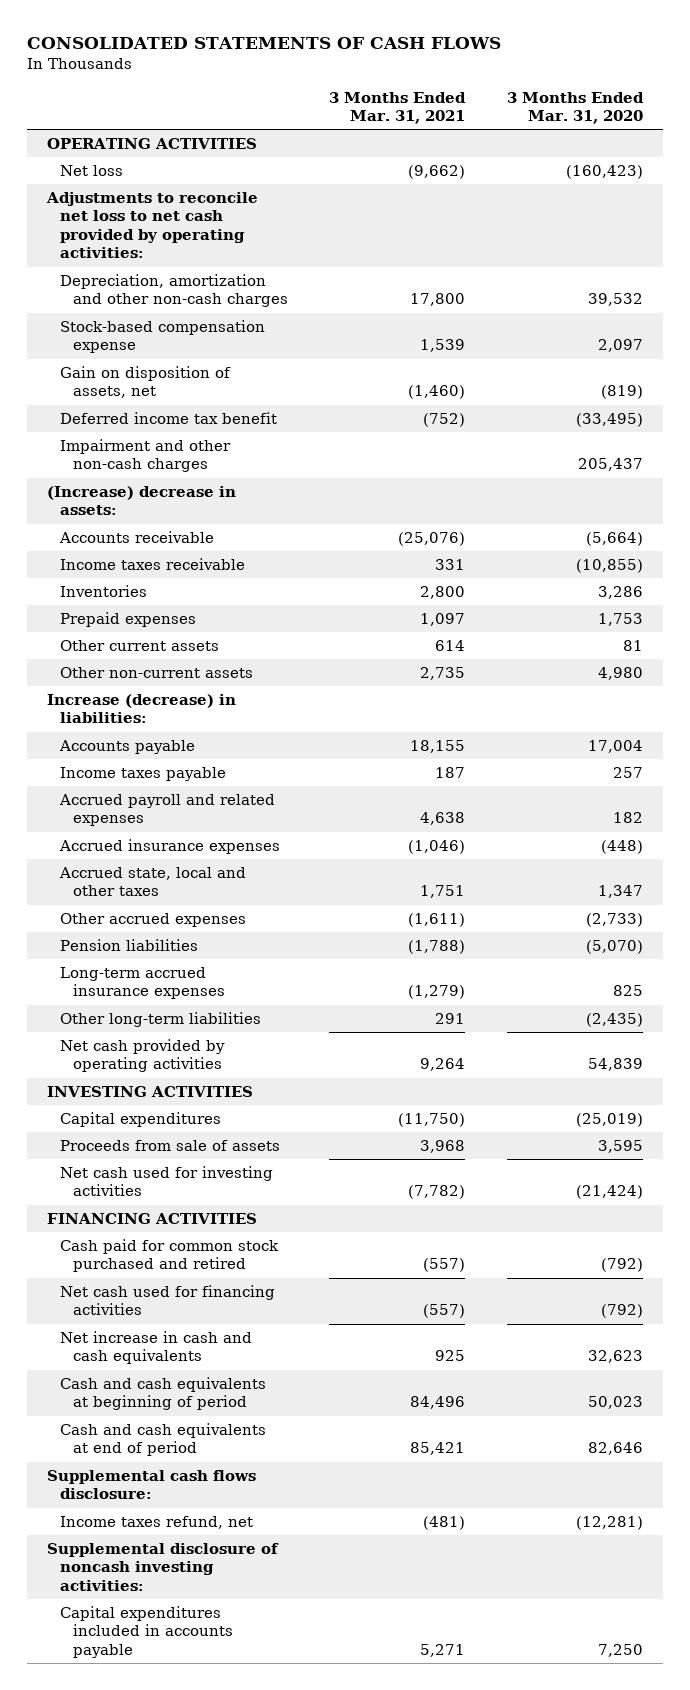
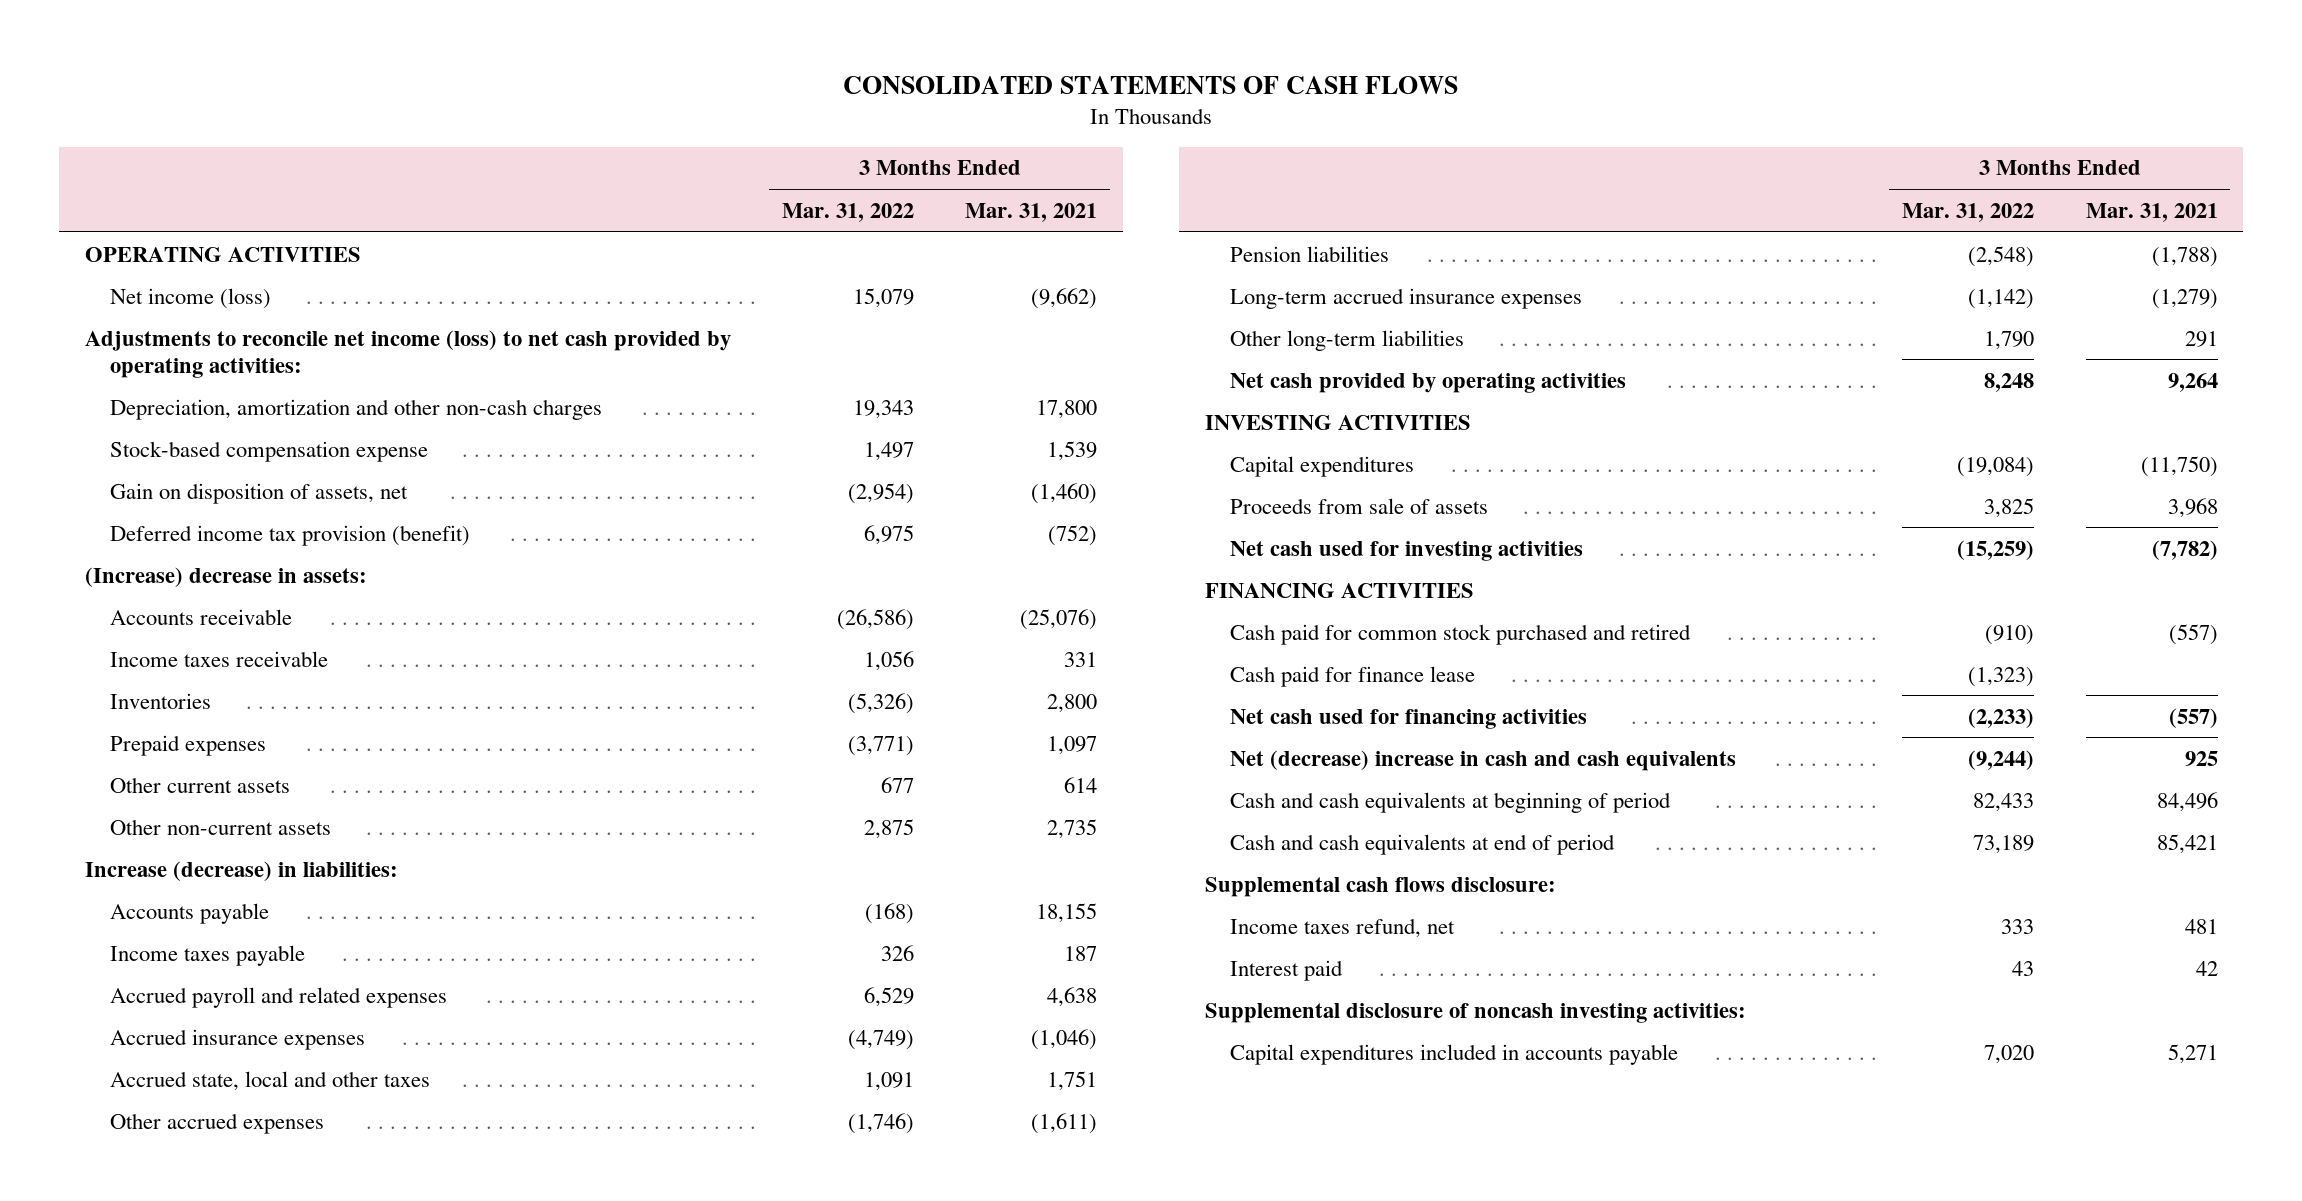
- | 3 Months Ended Mar. 31, 2021 | 3 Months Ended Mar. 31, 2020
+ | 3 Months Ended Mar. 31, 2022 | 3 Months Ended Mar. 31, 2021
- Net loss | (9,662) | (160,423)
- Adjustments to reconcile net loss to net cash provided by operating activities:
+ Net income (loss) | 15,079 | (9,662)
+ Adjustments to reconcile net income (loss) to net cash provided by operating activities:
- Deferred income tax benefit | (752) | (33,495)
- Impairment and other non-cash charges | | 205,437
+ Deferred income tax provision (benefit) | 6,975 | (752)
+ Cash paid for finance lease | (1,323) |
- Net increase in cash and cash equivalents | 925 | 32,623
+ Net (decrease) increase in cash and cash equivalents | (9,244) | 925
- Income taxes refund, net | (481) | (12,281)
+ Income taxes refund, net | 333 | 481
+ Interest paid | 43 | 42

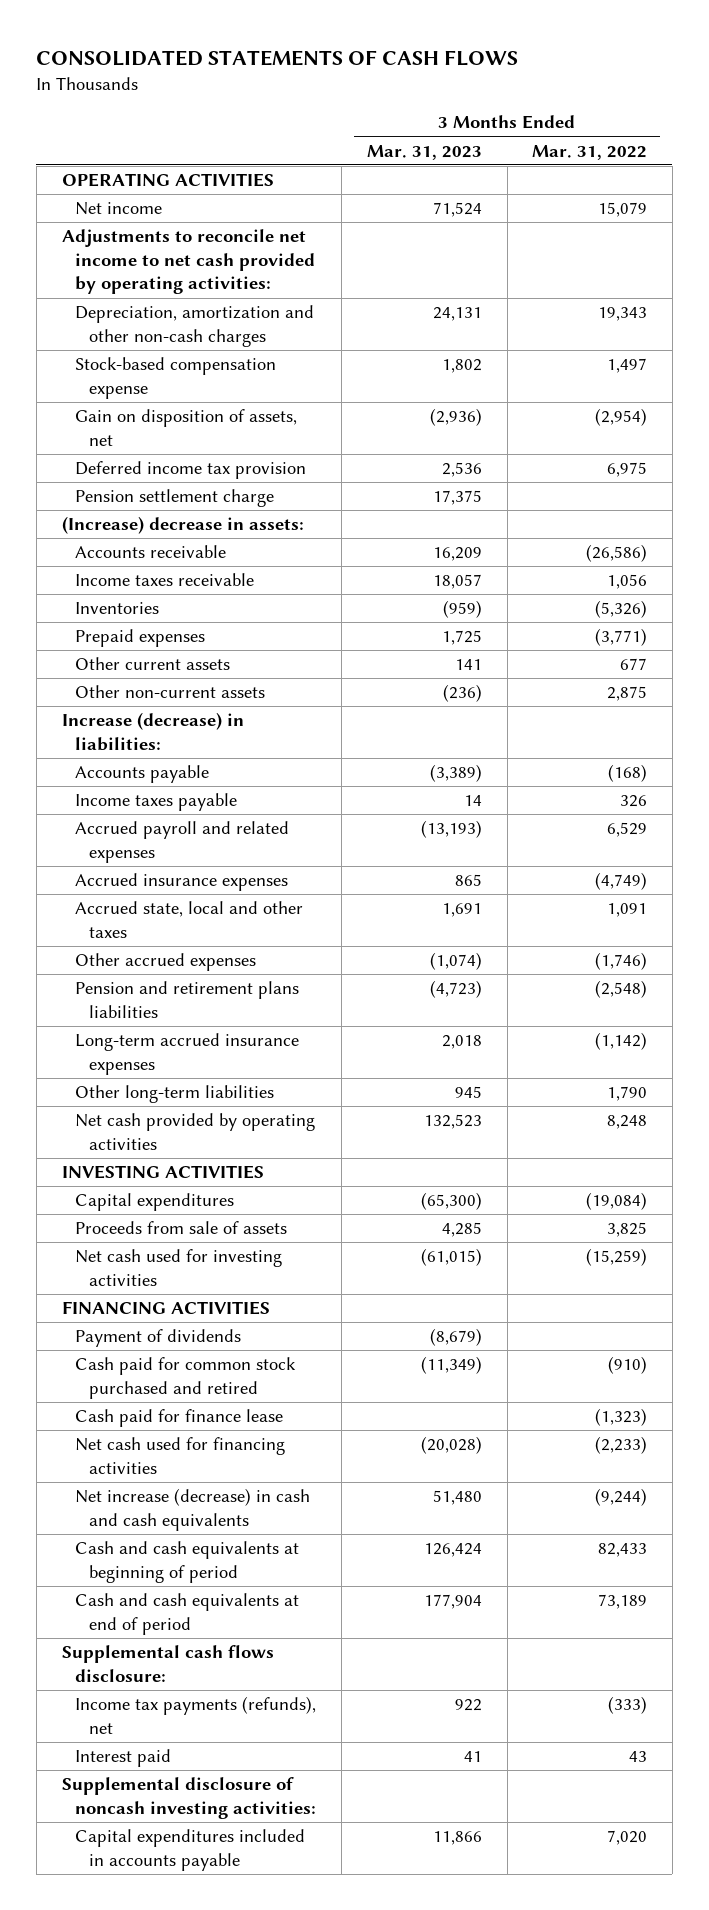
- | 3 Months Ended Mar. 31, 2022 | 3 Months Ended Mar. 31, 2021
+ | 3 Months Ended Mar. 31, 2023 | 3 Months Ended Mar. 31, 2022
- Net income (loss) | 15,079 | (9,662)
- Adjustments to reconcile net income (loss) to net cash provided by operating activities:
+ Net income | 71,524 | 15,079
+ Adjustments to reconcile net income to net cash provided by operating activities:
- Deferred income tax provision (benefit) | 6,975 | (752)
+ Deferred income tax provision | 2,536 | 6,975
+ Pension settlement charge | 17,375 |
- Pension liabilities | (2,548) | (1,788)
+ Pension and retirement plans liabilities | (4,723) | (2,548)
+ Payment of dividends | (8,679) |
- Net (decrease) increase in cash and cash equivalents | (9,244) | 925
+ Net increase (decrease) in cash and cash equivalents | 51,480 | (9,244)
- Income taxes refund, net | 333 | 481
+ Income tax payments (refunds), net | 922 | (333)

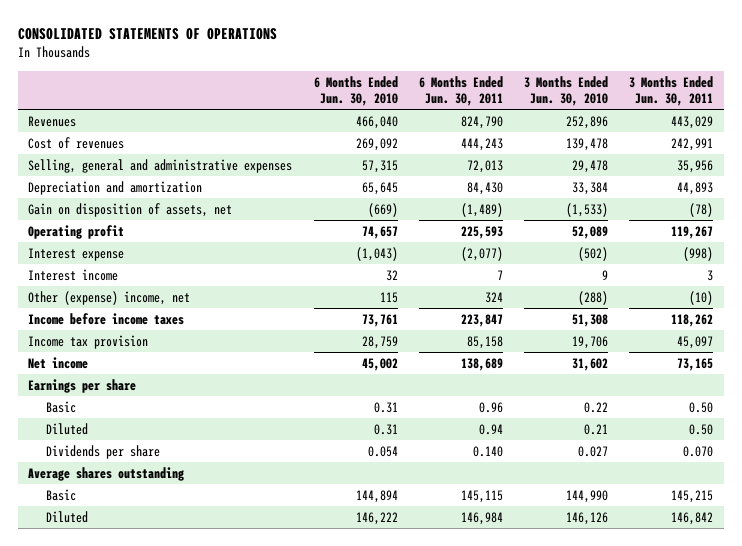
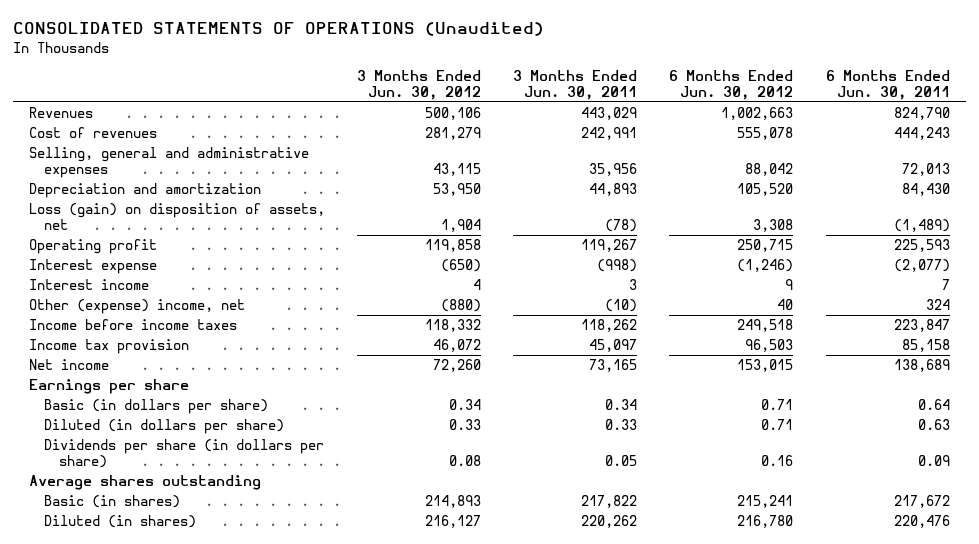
- CONSOLIDATED STATEMENTS OF OPERATIONS
+ CONSOLIDATED STATEMENTS OF OPERATIONS (Unaudited)
- | 6 Months Ended Jun. 30, 2010 | 6 Months Ended Jun. 30, 2011 | 3 Months Ended Jun. 30, 2010 | 3 Months Ended Jun. 30, 2011
+ | 3 Months Ended Jun. 30, 2012 | 3 Months Ended Jun. 30, 2011 | 6 Months Ended Jun. 30, 2012 | 6 Months Ended Jun. 30, 2011
- Gain on disposition of assets, net | (669) | (1,489) | (1,533) | (78)
+ Loss (gain) on disposition of assets, net | 1,904 | (78) | 3,308 | (1,489)
- Basic | 0.31 | 0.96 | 0.22 | 0.50
- Diluted | 0.31 | 0.94 | 0.21 | 0.50
- Dividends per share | 0.054 | 0.140 | 0.027 | 0.070
+ Basic (in dollars per share) | 0.34 | 0.34 | 0.71 | 0.64
+ Diluted (in dollars per share) | 0.33 | 0.33 | 0.71 | 0.63
+ Dividends per share (in dollars per share) | 0.08 | 0.05 | 0.16 | 0.09
- Basic | 144,894 | 145,115 | 144,990 | 145,215
- Diluted | 146,222 | 146,984 | 146,126 | 146,842
+ Basic (in shares) | 214,893 | 217,822 | 215,241 | 217,672
+ Diluted (in shares) | 216,127 | 220,262 | 216,780 | 220,476

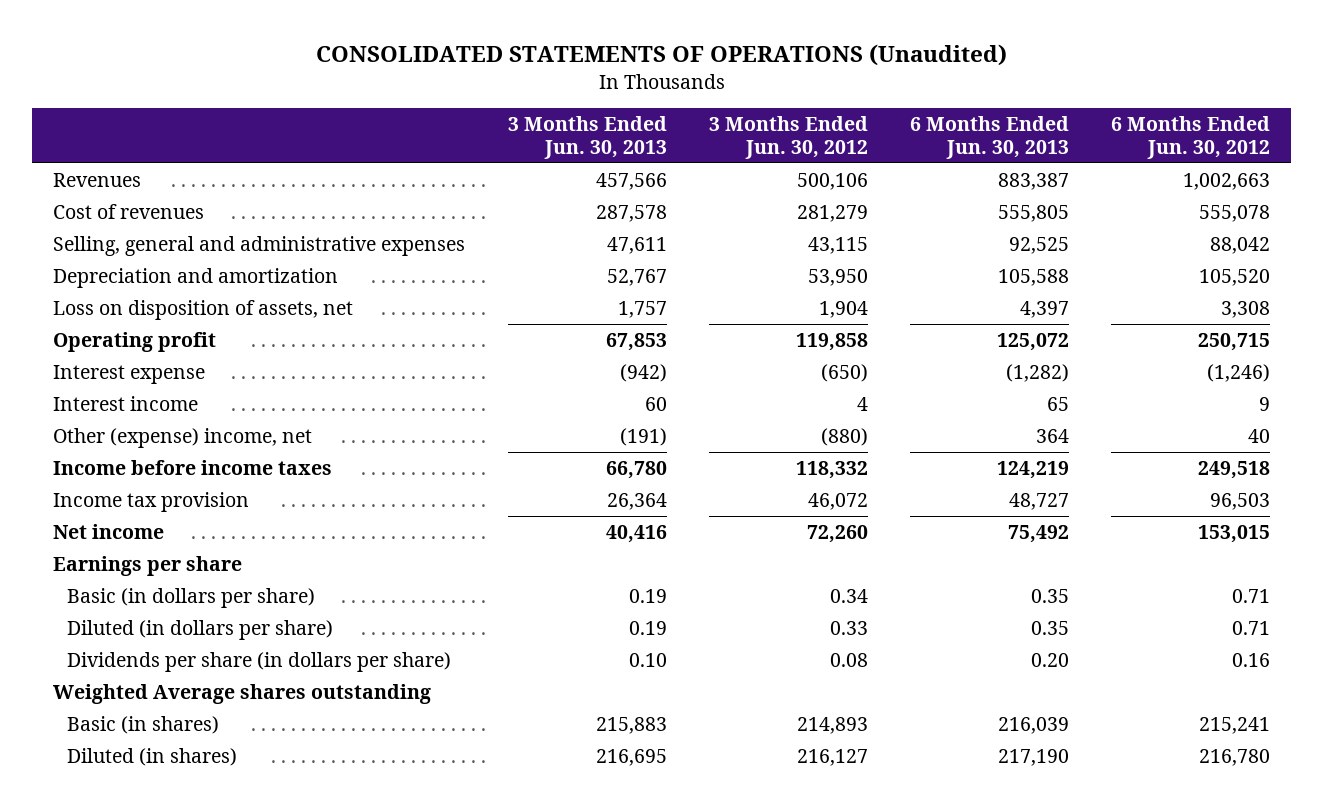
- | 3 Months Ended Jun. 30, 2012 | 3 Months Ended Jun. 30, 2011 | 6 Months Ended Jun. 30, 2012 | 6 Months Ended Jun. 30, 2011
+ | 3 Months Ended Jun. 30, 2013 | 3 Months Ended Jun. 30, 2012 | 6 Months Ended Jun. 30, 2013 | 6 Months Ended Jun. 30, 2012
- Loss (gain) on disposition of assets, net | 1,904 | (78) | 3,308 | (1,489)
+ Loss on disposition of assets, net | 1,757 | 1,904 | 4,397 | 3,308
- Average shares outstanding
+ Weighted Average shares outstanding

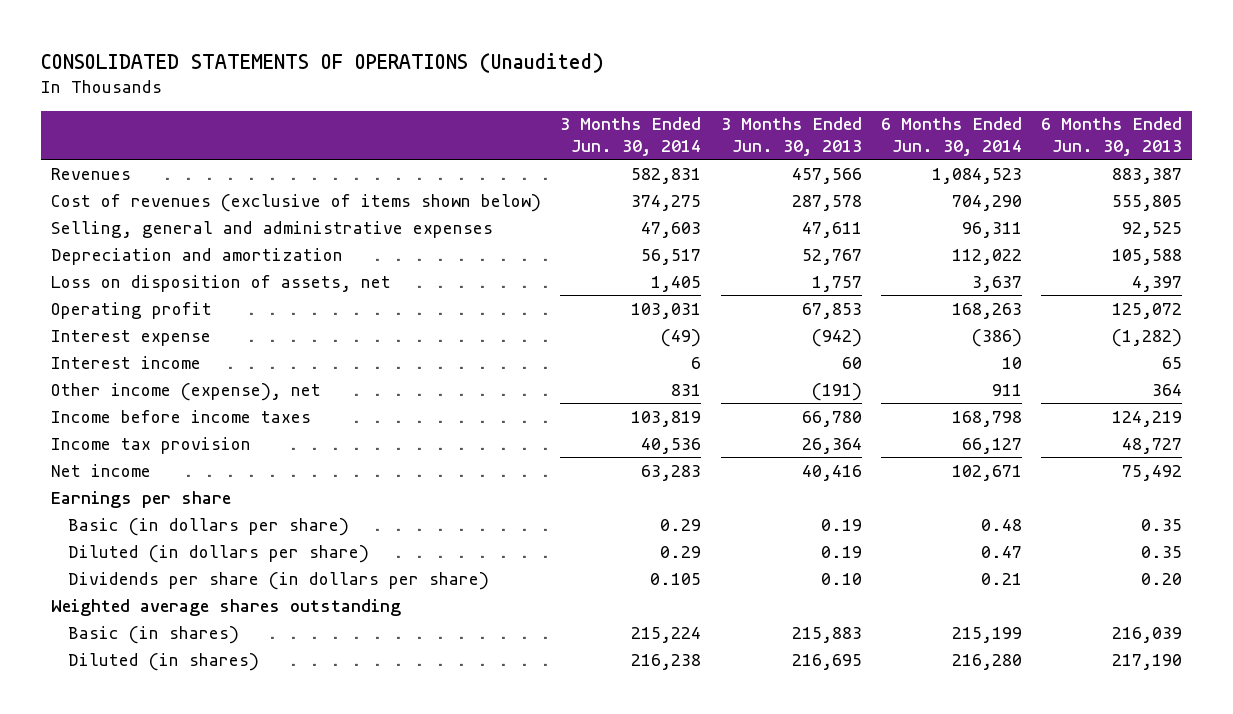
- | 3 Months Ended Jun. 30, 2013 | 3 Months Ended Jun. 30, 2012 | 6 Months Ended Jun. 30, 2013 | 6 Months Ended Jun. 30, 2012
+ | 3 Months Ended Jun. 30, 2014 | 3 Months Ended Jun. 30, 2013 | 6 Months Ended Jun. 30, 2014 | 6 Months Ended Jun. 30, 2013
- Cost of revenues | 287,578 | 281,279 | 555,805 | 555,078
+ Cost of revenues (exclusive of items shown below) | 374,275 | 287,578 | 704,290 | 555,805
- Other (expense) income, net | (191) | (880) | 364 | 40
+ Other income (expense), net | 831 | (191) | 911 | 364
- Weighted Average shares outstanding
+ Weighted average shares outstanding

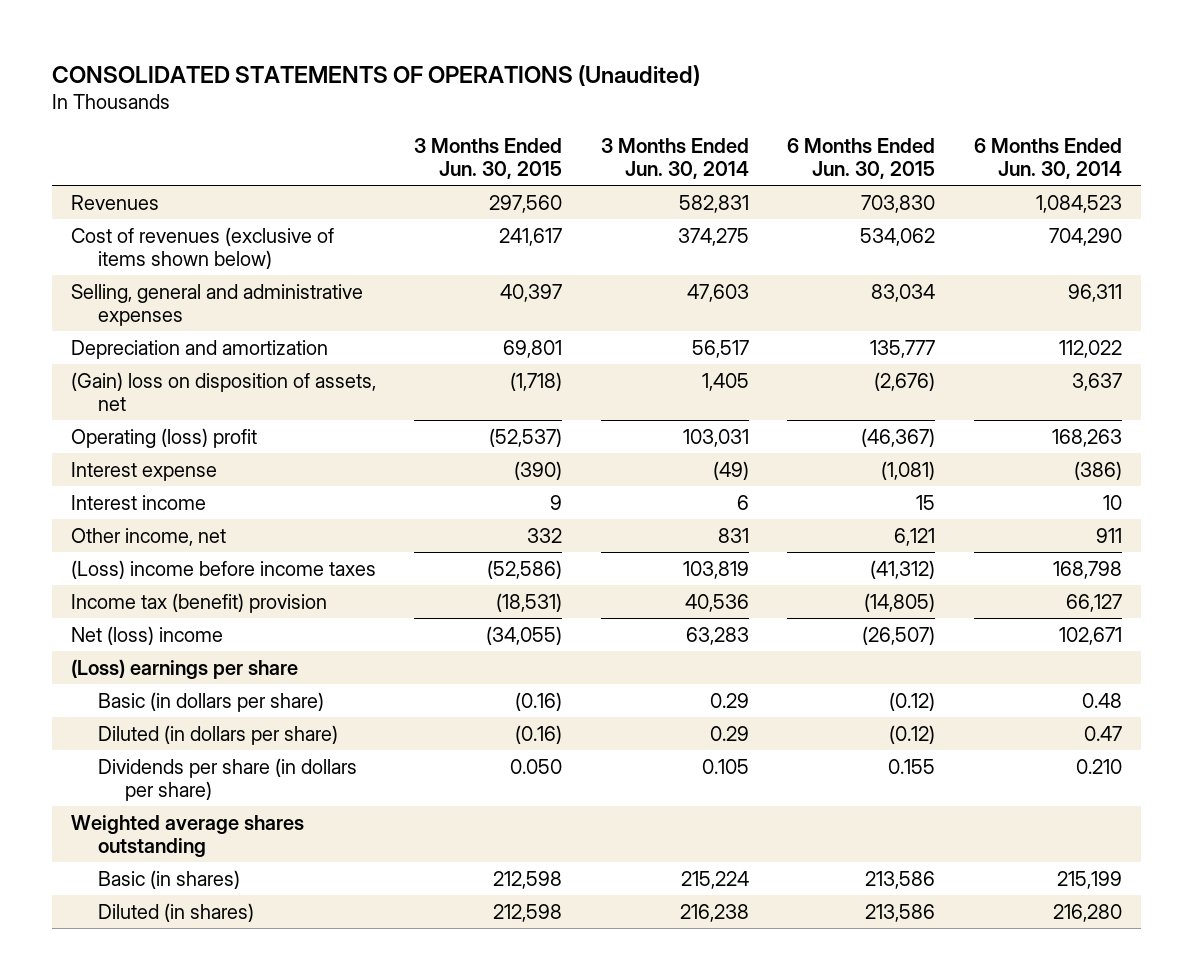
- | 3 Months Ended Jun. 30, 2014 | 3 Months Ended Jun. 30, 2013 | 6 Months Ended Jun. 30, 2014 | 6 Months Ended Jun. 30, 2013
+ | 3 Months Ended Jun. 30, 2015 | 3 Months Ended Jun. 30, 2014 | 6 Months Ended Jun. 30, 2015 | 6 Months Ended Jun. 30, 2014
- Loss on disposition of assets, net | 1,405 | 1,757 | 3,637 | 4,397
- Operating profit | 103,031 | 67,853 | 168,263 | 125,072
+ (Gain) loss on disposition of assets, net | (1,718) | 1,405 | (2,676) | 3,637
+ Operating (loss) profit | (52,537) | 103,031 | (46,367) | 168,263
- Other income (expense), net | 831 | (191) | 911 | 364
- Income before income taxes | 103,819 | 66,780 | 168,798 | 124,219
- Income tax provision | 40,536 | 26,364 | 66,127 | 48,727
- Net income | 63,283 | 40,416 | 102,671 | 75,492
- Earnings per share
+ Other income, net | 332 | 831 | 6,121 | 911
+ (Loss) income before income taxes | (52,586) | 103,819 | (41,312) | 168,798
+ Income tax (benefit) provision | (18,531) | 40,536 | (14,805) | 66,127
+ Net (loss) income | (34,055) | 63,283 | (26,507) | 102,671
+ (Loss) earnings per share
- Dividends per share (in dollars per share) | 0.105 | 0.10 | 0.21 | 0.20
+ Dividends per share (in dollars per share) | 0.050 | 0.105 | 0.155 | 0.210

